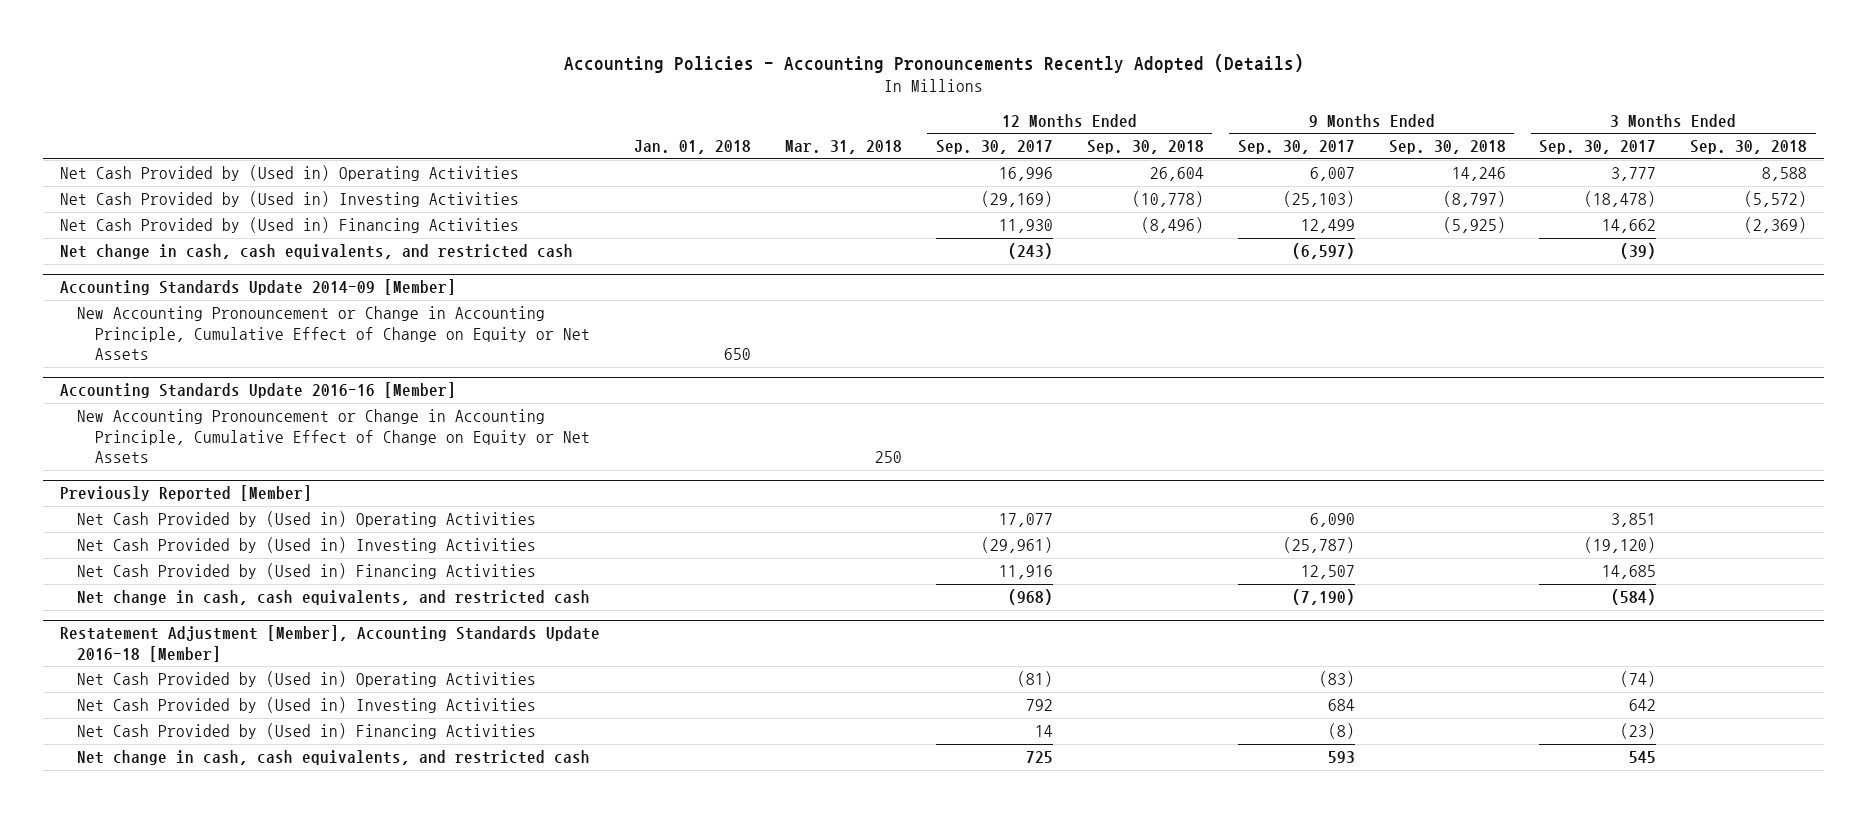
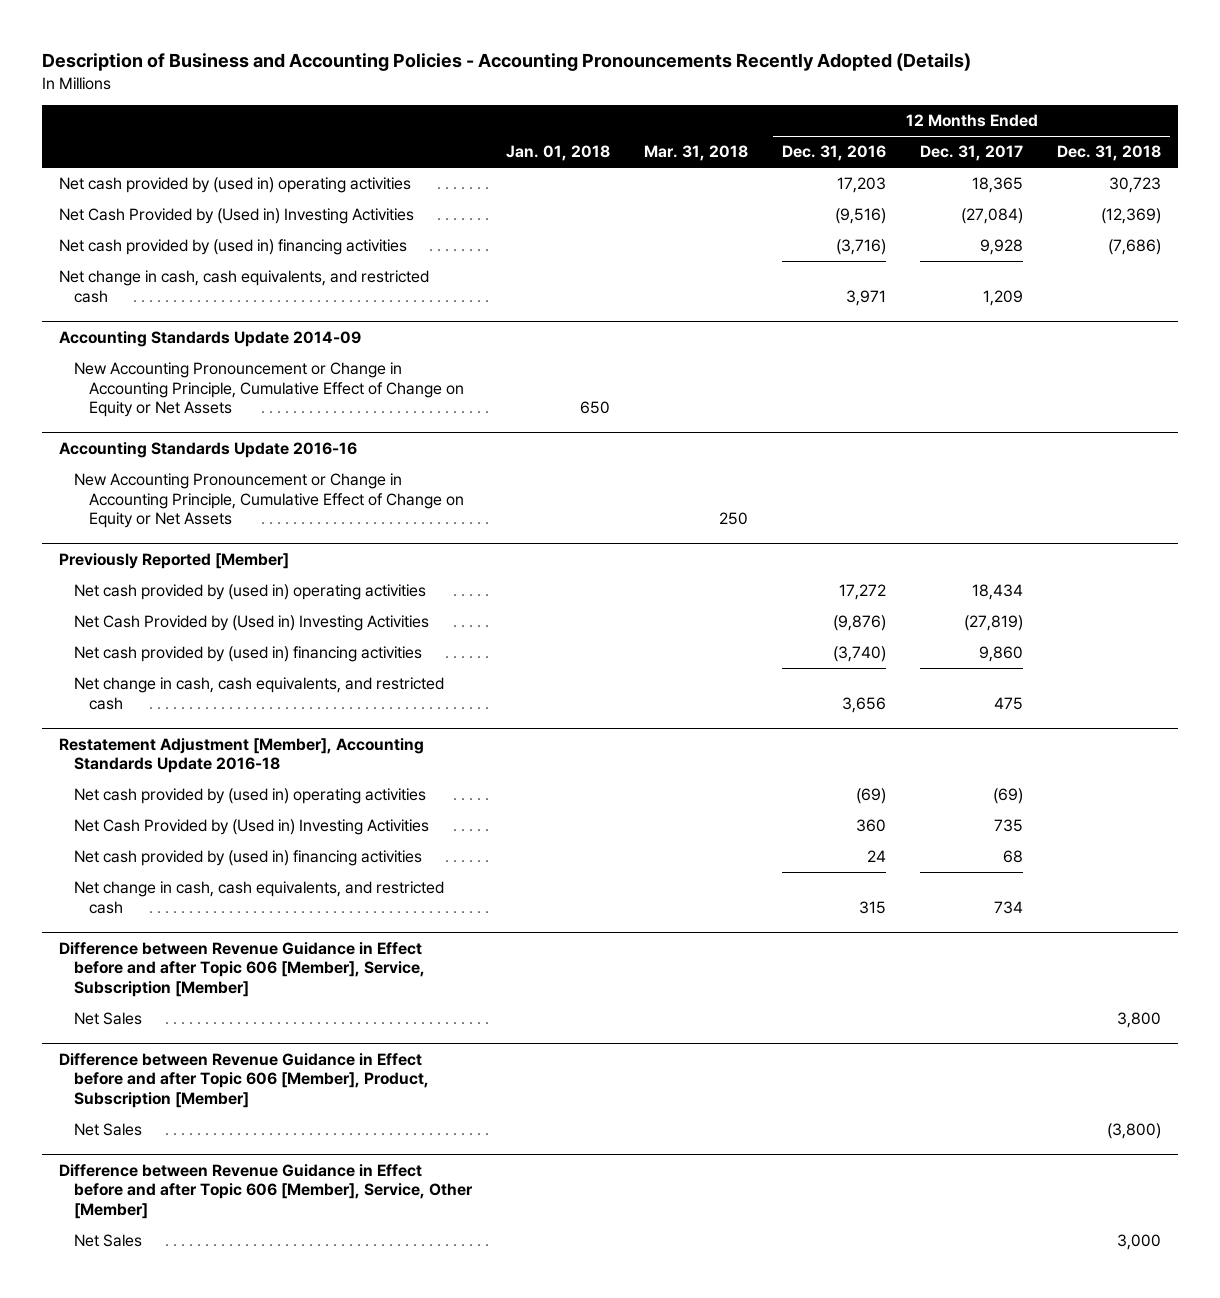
- Accounting Policies - Accounting Pronouncements Recently Adopted (Details)
+ Description of Business and Accounting Policies - Accounting Pronouncements Recently Adopted (Details)
- | Jan. 01, 2018 | Mar. 31, 2018 | 12 Months Ended Sep. 30, 2017 | 12 Months Ended Sep. 30, 2018 | 9 Months Ended Sep. 30, 2017 | 9 Months Ended Sep. 30, 2018 | 3 Months Ended Sep. 30, 2017 | 3 Months Ended Sep. 30, 2018
+ | Jan. 01, 2018 | Mar. 31, 2018 | 12 Months Ended Dec. 31, 2016 | 12 Months Ended Dec. 31, 2017 | 12 Months Ended Dec. 31, 2018
- Net Cash Provided by (Used in) Operating Activities | | | 16,996 | 26,604 | 6,007 | 14,246 | 3,777 | 8,588
+ Net cash provided by (used in) operating activities | | | 17,203 | 18,365 | 30,723
- Net Cash Provided by (Used in) Financing Activities | | | 11,930 | (8,496) | 12,499 | (5,925) | 14,662 | (2,369)
+ Net cash provided by (used in) financing activities | | | (3,716) | 9,928 | (7,686)
- Accounting Standards Update 2014-09 [Member]
+ Accounting Standards Update 2014-09
- Accounting Standards Update 2016-16 [Member]
+ Accounting Standards Update 2016-16
@ Previously Reported [Member]
- Net Cash Provided by (Used in) Operating Activities | | | 17,077 | | 6,090 | | 3,851 |
+ Net cash provided by (used in) operating activities | | | 17,272 | 18,434 |
- Net Cash Provided by (Used in) Financing Activities | | | 11,916 | | 12,507 | | 14,685 |
+ Net cash provided by (used in) financing activities | | | (3,740) | 9,860 |
- Restatement Adjustment [Member], Accounting Standards Update 2016-18 [Member]
- Net Cash Provided by (Used in) Operating Activities | | | (81) | | (83) | | (74) |
+ Restatement Adjustment [Member], Accounting Standards Update 2016-18
+ Net cash provided by (used in) operating activities | | | (69) | (69) |
- Net Cash Provided by (Used in) Financing Activities | | | 14 | | (8) | | (23) |
+ Net cash provided by (used in) financing activities | | | 24 | 68 |
+ Difference between Revenue Guidance in Effect before and after Topic 606 [Member], Service, Subscription [Member]
+ Net Sales | | | | | 3,800
+ Difference between Revenue Guidance in Effect before and after Topic 606 [Member], Product, Subscription [Member]
+ Net Sales | | | | | (3,800)
+ Difference between Revenue Guidance in Effect before and after Topic 606 [Member], Service, Other [Member]
+ Net Sales | | | | | 3,000

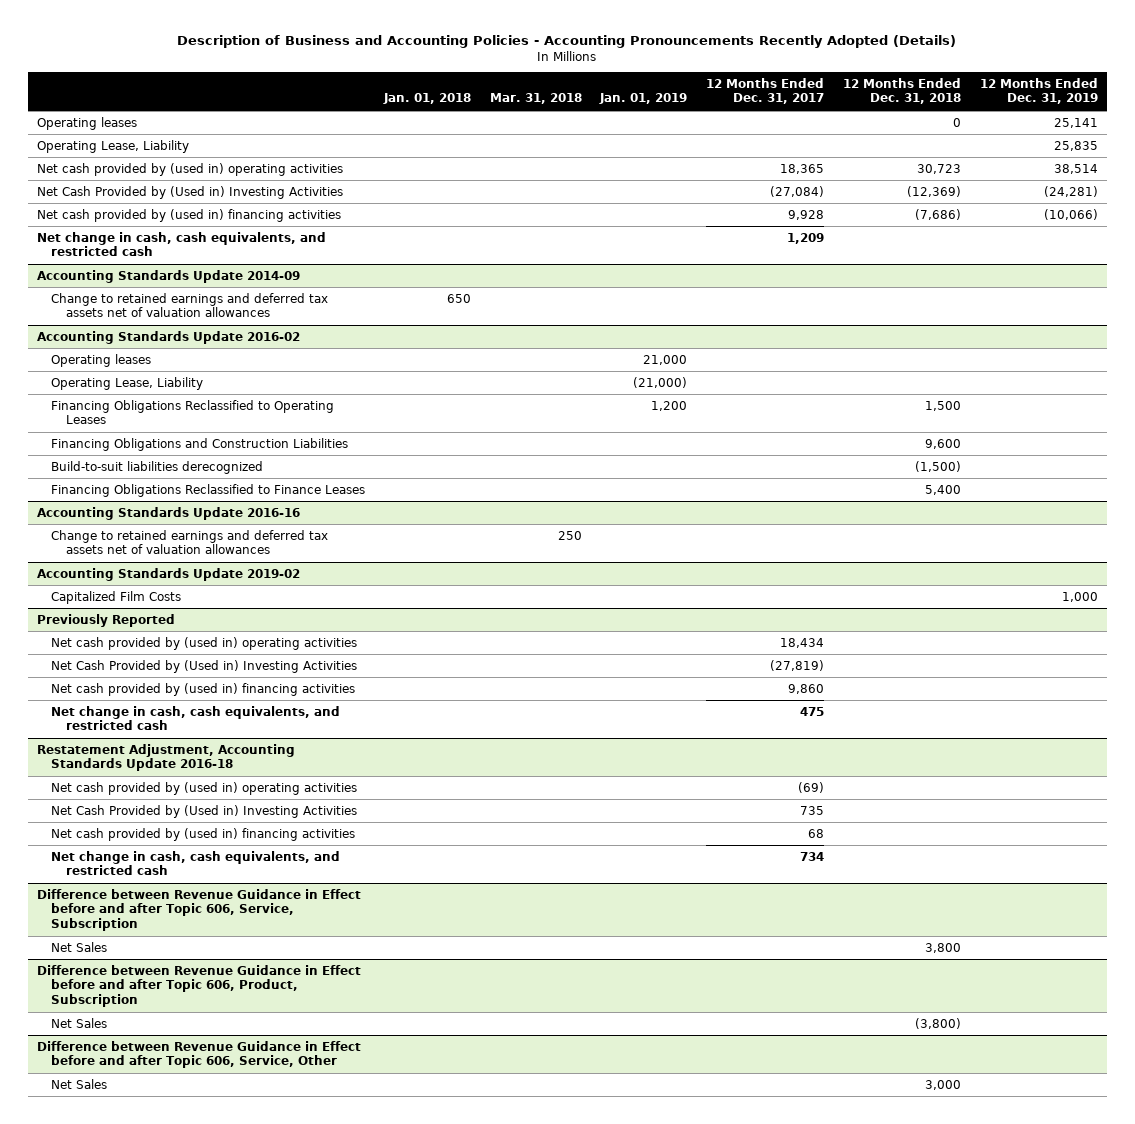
- | Jan. 01, 2018 | Mar. 31, 2018 | 12 Months Ended Dec. 31, 2016 | 12 Months Ended Dec. 31, 2017 | 12 Months Ended Dec. 31, 2018
+ | Jan. 01, 2018 | Mar. 31, 2018 | Jan. 01, 2019 | 12 Months Ended Dec. 31, 2017 | 12 Months Ended Dec. 31, 2018 | 12 Months Ended Dec. 31, 2019
+ Operating leases | | | | | 0 | 25,141
+ Operating Lease, Liability | | | | | | 25,835
@ Accounting Standards Update 2014-09
- New Accounting Pronouncement or Change in Accounting Principle, Cumulative Effect of Change on Equity or Net Assets | 650 | | | |
+ Change to retained earnings and deferred tax assets net of valuation allowances | 650 | | | | |
+ Accounting Standards Update 2016-02
+ Operating leases | | | 21,000 | | |
+ Operating Lease, Liability | | | (21,000) | | |
+ Financing Obligations Reclassified to Operating Leases | | | 1,200 | | 1,500 |
+ Financing Obligations and Construction Liabilities | | | | | 9,600 |
+ Build-to-suit liabilities derecognized | | | | | (1,500) |
+ Financing Obligations Reclassified to Finance Leases | | | | | 5,400 |
@ Accounting Standards Update 2016-16
- New Accounting Pronouncement or Change in Accounting Principle, Cumulative Effect of Change on Equity or Net Assets | | 250 | | |
- Previously Reported [Member]
@ Accounting Standards Update 2016-16
+ Change to retained earnings and deferred tax assets net of valuation allowances | | 250 | | | |
+ Accounting Standards Update 2019-02
+ Capitalized Film Costs | | | | | | 1,000
+ Previously Reported
- Restatement Adjustment [Member], Accounting Standards Update 2016-18
+ Restatement Adjustment, Accounting Standards Update 2016-18
- Difference between Revenue Guidance in Effect before and after Topic 606 [Member], Service, Subscription [Member]
+ Difference between Revenue Guidance in Effect before and after Topic 606, Service, Subscription
- Difference between Revenue Guidance in Effect before and after Topic 606 [Member], Product, Subscription [Member]
+ Difference between Revenue Guidance in Effect before and after Topic 606, Product, Subscription
- Difference between Revenue Guidance in Effect before and after Topic 606 [Member], Service, Other [Member]
+ Difference between Revenue Guidance in Effect before and after Topic 606, Service, Other

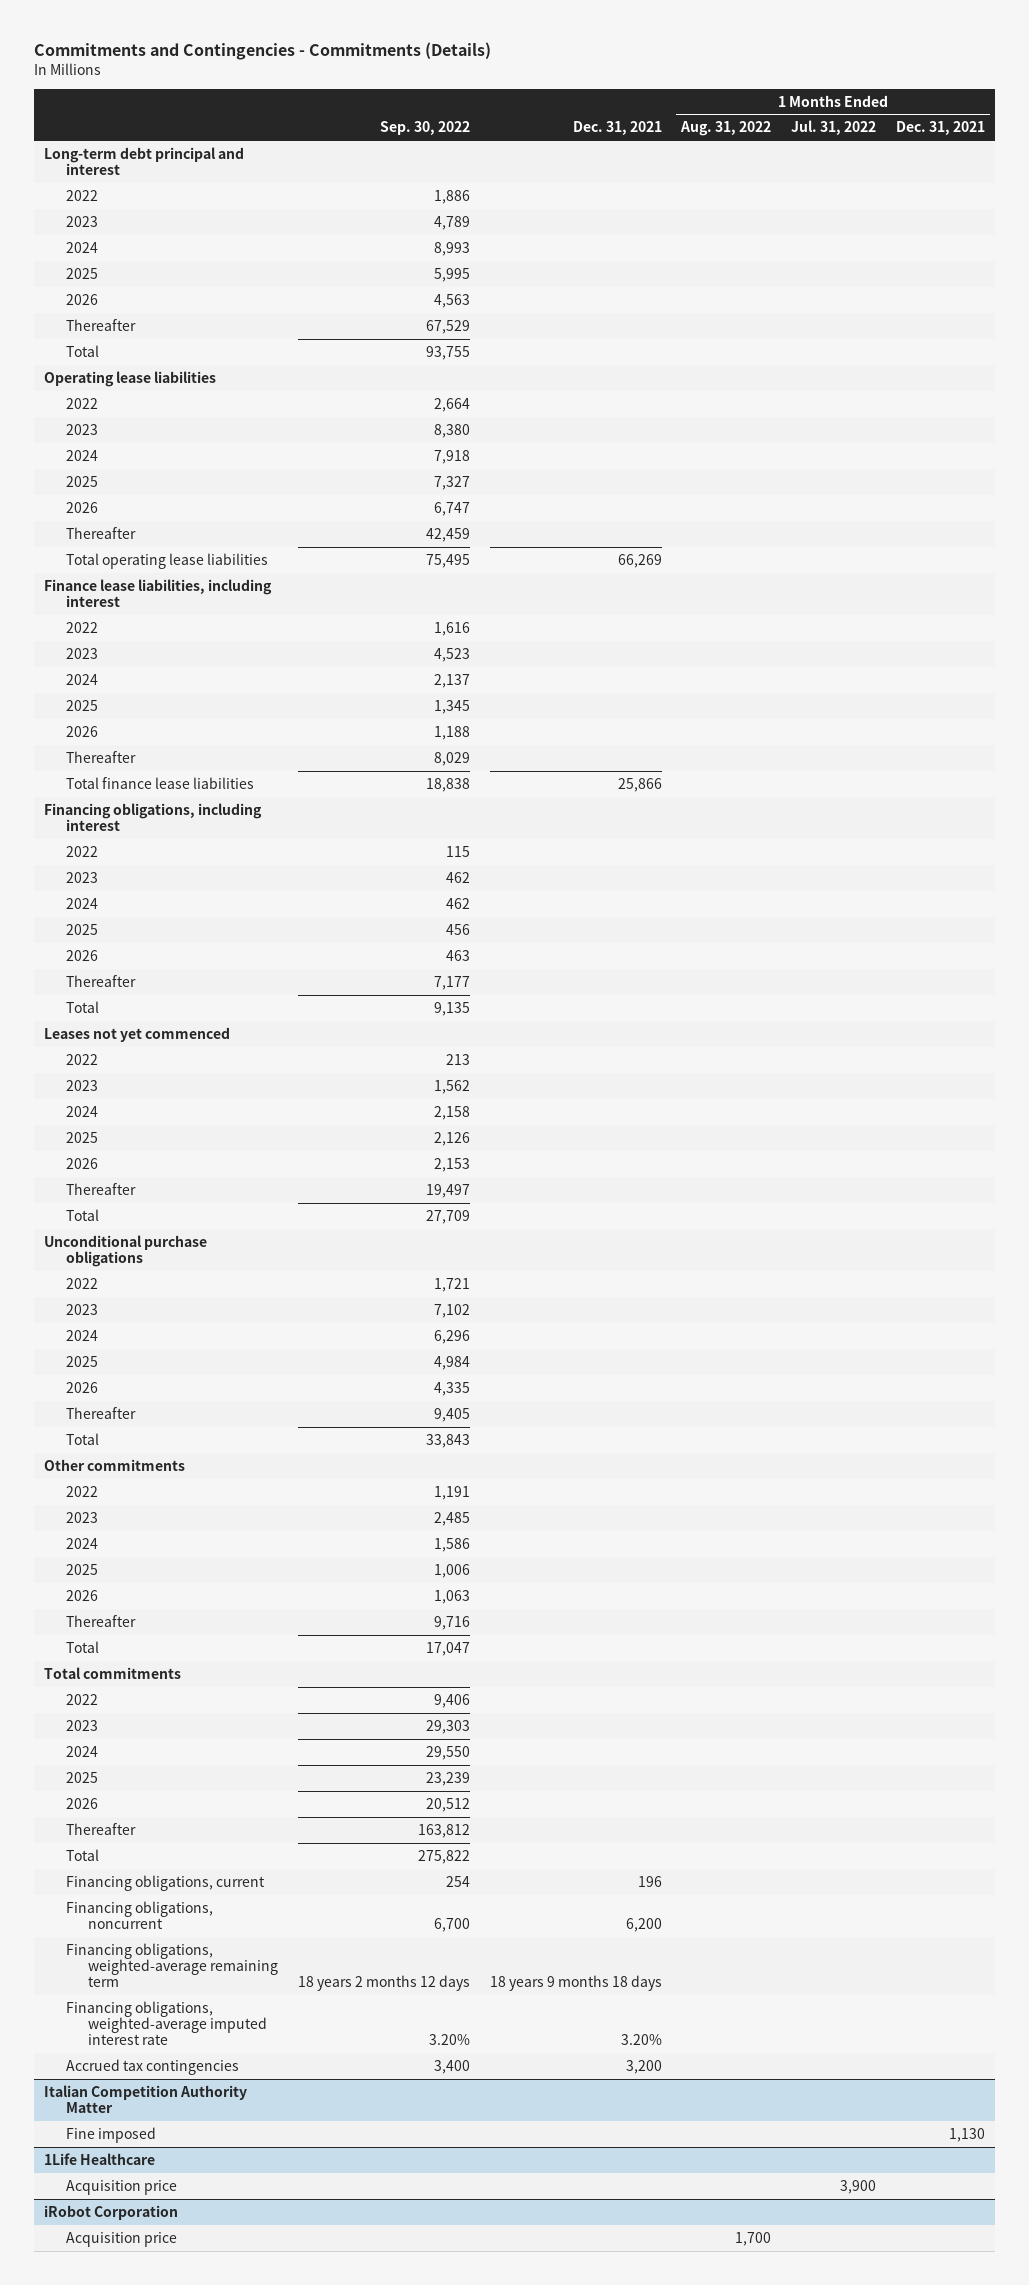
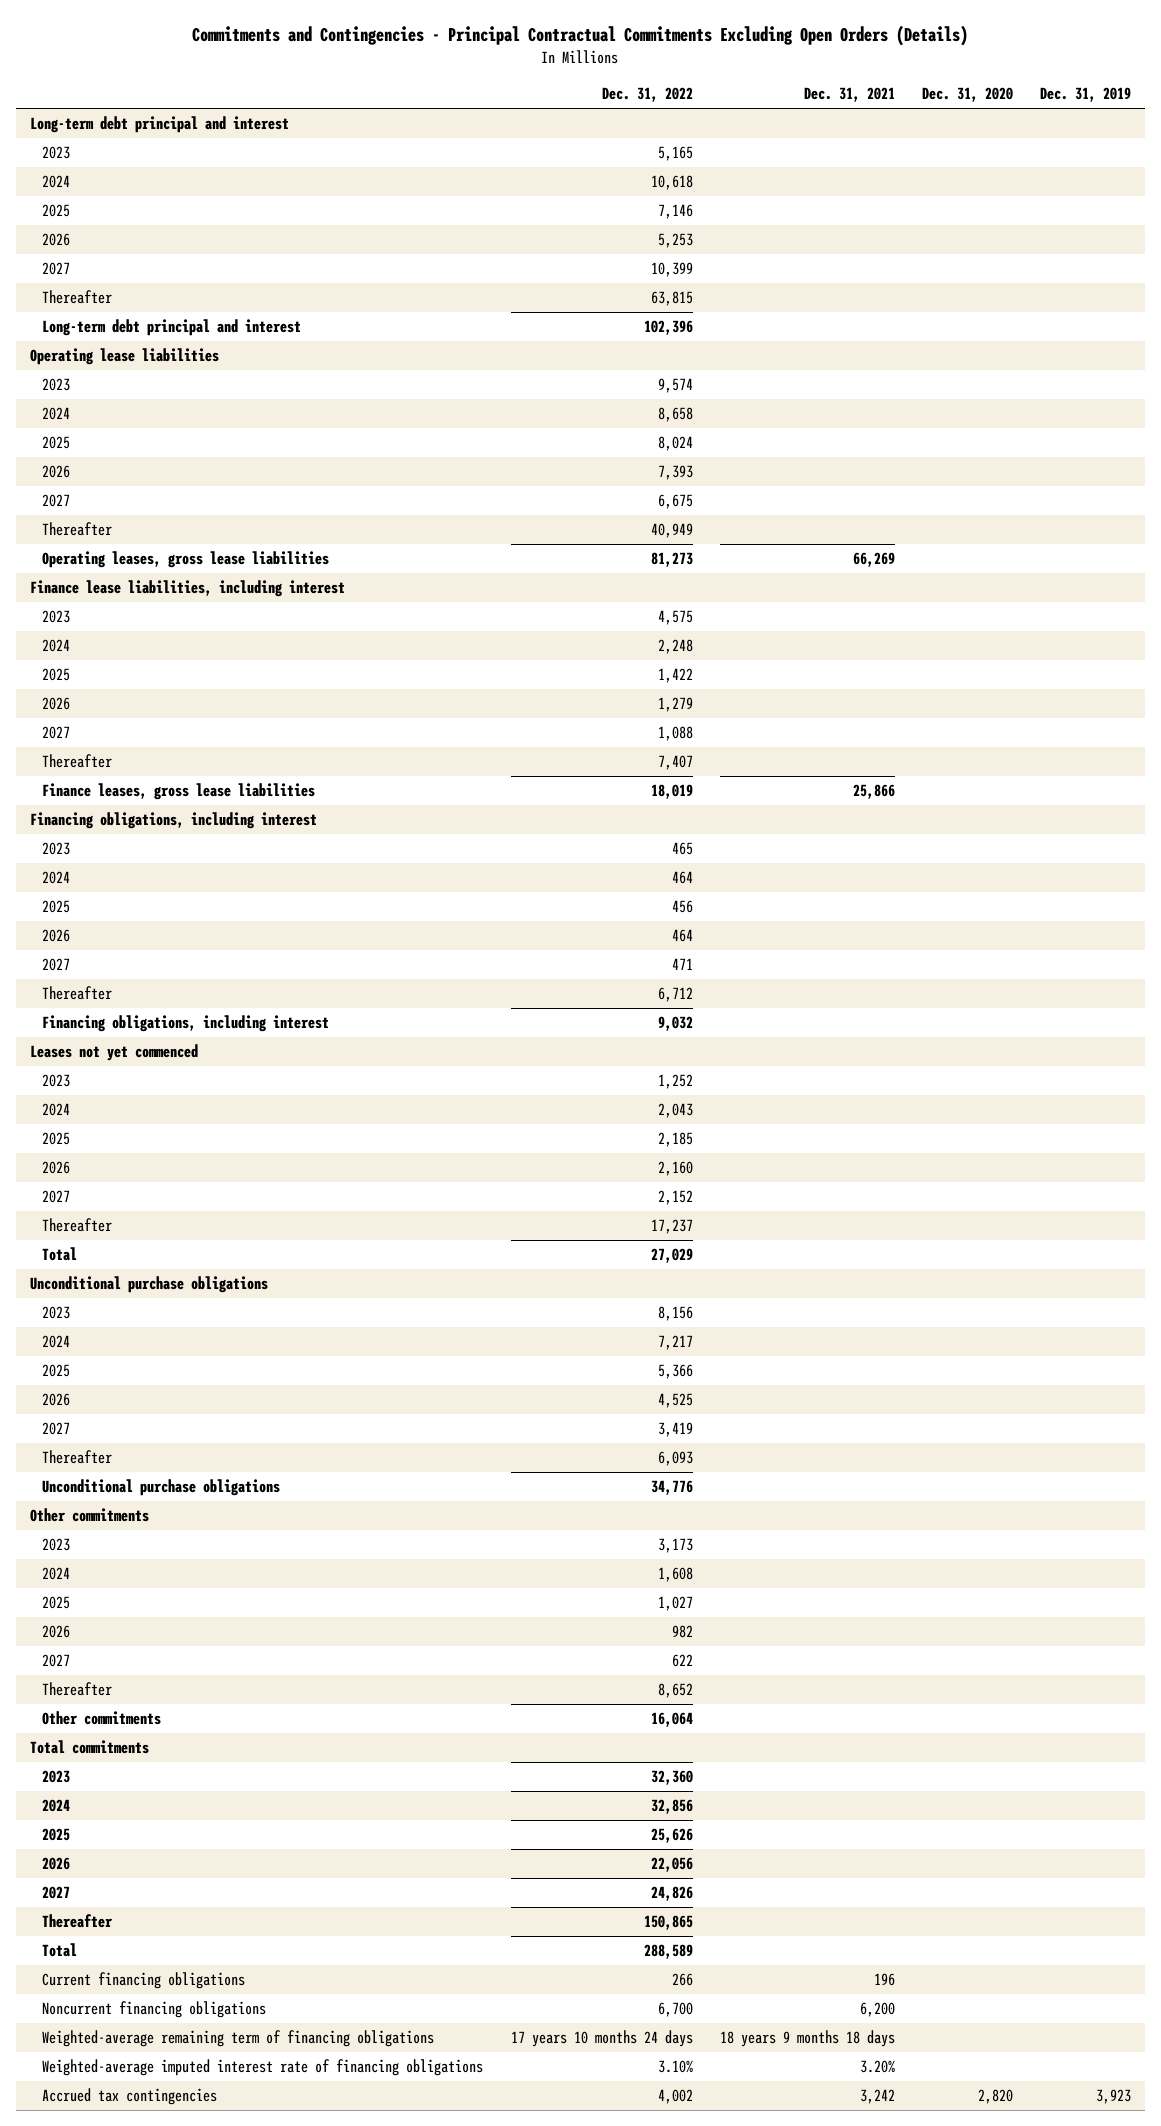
- Commitments and Contingencies - Commitments (Details)
+ Commitments and Contingencies - Principal Contractual Commitments Excluding Open Orders (Details)
- | Sep. 30, 2022 | Dec. 31, 2021 | 1 Months Ended Aug. 31, 2022 | 1 Months Ended Jul. 31, 2022 | 1 Months Ended Dec. 31, 2021
+ | Dec. 31, 2022 | Dec. 31, 2021 | Dec. 31, 2020 | Dec. 31, 2019
- 2022 | 1,886 | | | |
+ 2027 | 10,399 | | |
- Total | 93,755 | | | |
+ Long-term debt principal and interest | 102,396 | | |
- 2022 | 2,664 | | | |
+ 2027 | 6,675 | | |
- Total operating lease liabilities | 75,495 | 66,269 | | |
+ Operating leases, gross lease liabilities | 81,273 | 66,269 | |
- 2022 | 1,616 | | | |
+ 2027 | 1,088 | | |
- Total finance lease liabilities | 18,838 | 25,866 | | |
+ Finance leases, gross lease liabilities | 18,019 | 25,866 | |
- 2022 | 115 | | | |
+ 2027 | 471 | | |
- Total | 9,135 | | | |
+ Financing obligations, including interest | 9,032 | | |
- 2022 | 213 | | | |
+ 2027 | 2,152 | | |
- 2022 | 1,721 | | | |
+ 2027 | 3,419 | | |
- Total | 33,843 | | | |
+ Unconditional purchase obligations | 34,776 | | |
- 2022 | 1,191 | | | |
+ 2027 | 622 | | |
- Total | 17,047 | | | |
+ Other commitments | 16,064 | | |
- 2022 | 9,406 | | | |
+ 2027 | 24,826 | | |
- Financing obligations, current | 254 | 196 | | |
- Financing obligations, noncurrent | 6,700 | 6,200 | | |
- Financing obligations, weighted-average remaining term | 18 years 2 months 12 days | 18 years 9 months 18 days | | |
- Financing obligations, weighted-average imputed interest rate | 3.20% | 3.20% | | |
- Accrued tax contingencies | 3,400 | 3,200 | | |
- Italian Competition Authority Matter
- Fine imposed | | | | | 1,130
- 1Life Healthcare
- Acquisition price | | | | 3,900 |
- iRobot Corporation
- Acquisition price | | | 1,700 | |
+ Current financing obligations | 266 | 196 | |
+ Noncurrent financing obligations | 6,700 | 6,200 | |
+ Weighted-average remaining term of financing obligations | 17 years 10 months 24 days | 18 years 9 months 18 days | |
+ Weighted-average imputed interest rate of financing obligations | 3.10% | 3.20% | |
+ Accrued tax contingencies | 4,002 | 3,242 | 2,820 | 3,923

